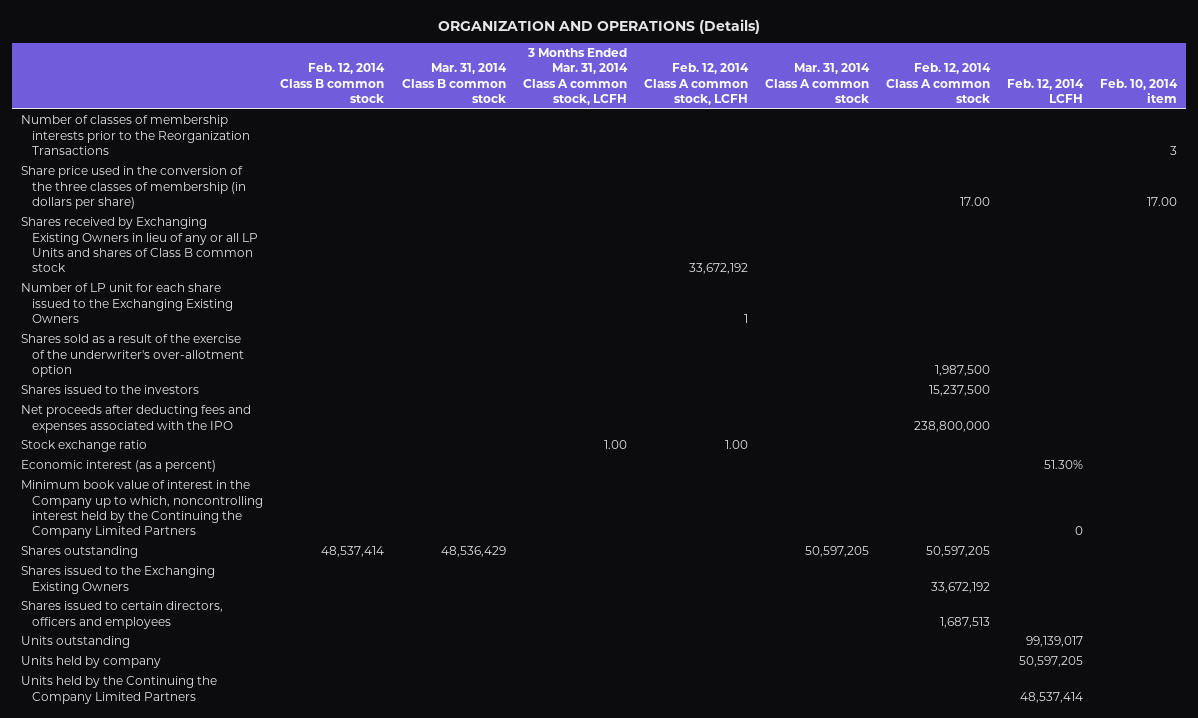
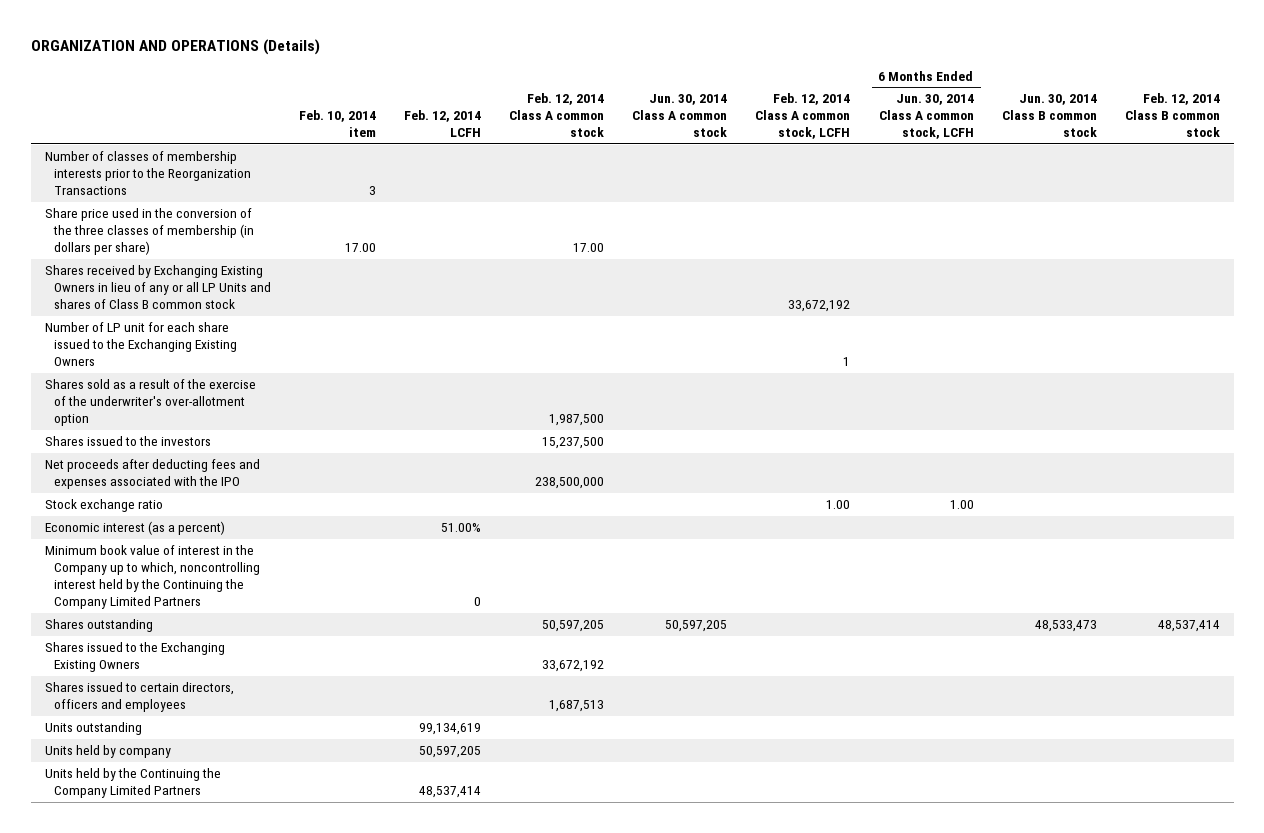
- | Feb. 12, 2014 Class B common stock | Mar. 31, 2014 Class B common stock | 3 Months Ended Mar. 31, 2014 Class A common stock, LCFH | Feb. 12, 2014 Class A common stock, LCFH | Mar. 31, 2014 Class A common stock | Feb. 12, 2014 Class A common stock | Feb. 12, 2014 LCFH | Feb. 10, 2014 item
+ | Feb. 10, 2014 item | Feb. 12, 2014 LCFH | Feb. 12, 2014 Class A common stock | Jun. 30, 2014 Class A common stock | Feb. 12, 2014 Class A common stock, LCFH | 6 Months Ended Jun. 30, 2014 Class A common stock, LCFH | Jun. 30, 2014 Class B common stock | Feb. 12, 2014 Class B common stock
- Net proceeds after deducting fees and expenses associated with the IPO | | | | | | 238,800,000 | |
+ Net proceeds after deducting fees and expenses associated with the IPO | | | 238,500,000 | | | | |
- Economic interest (as a percent) | | | | | | | 51.30% |
+ Economic interest (as a percent) | | 51.00% | | | | | |
- Units outstanding | | | | | | | 99,139,017 |
+ Units outstanding | | 99,134,619 | | | | | |

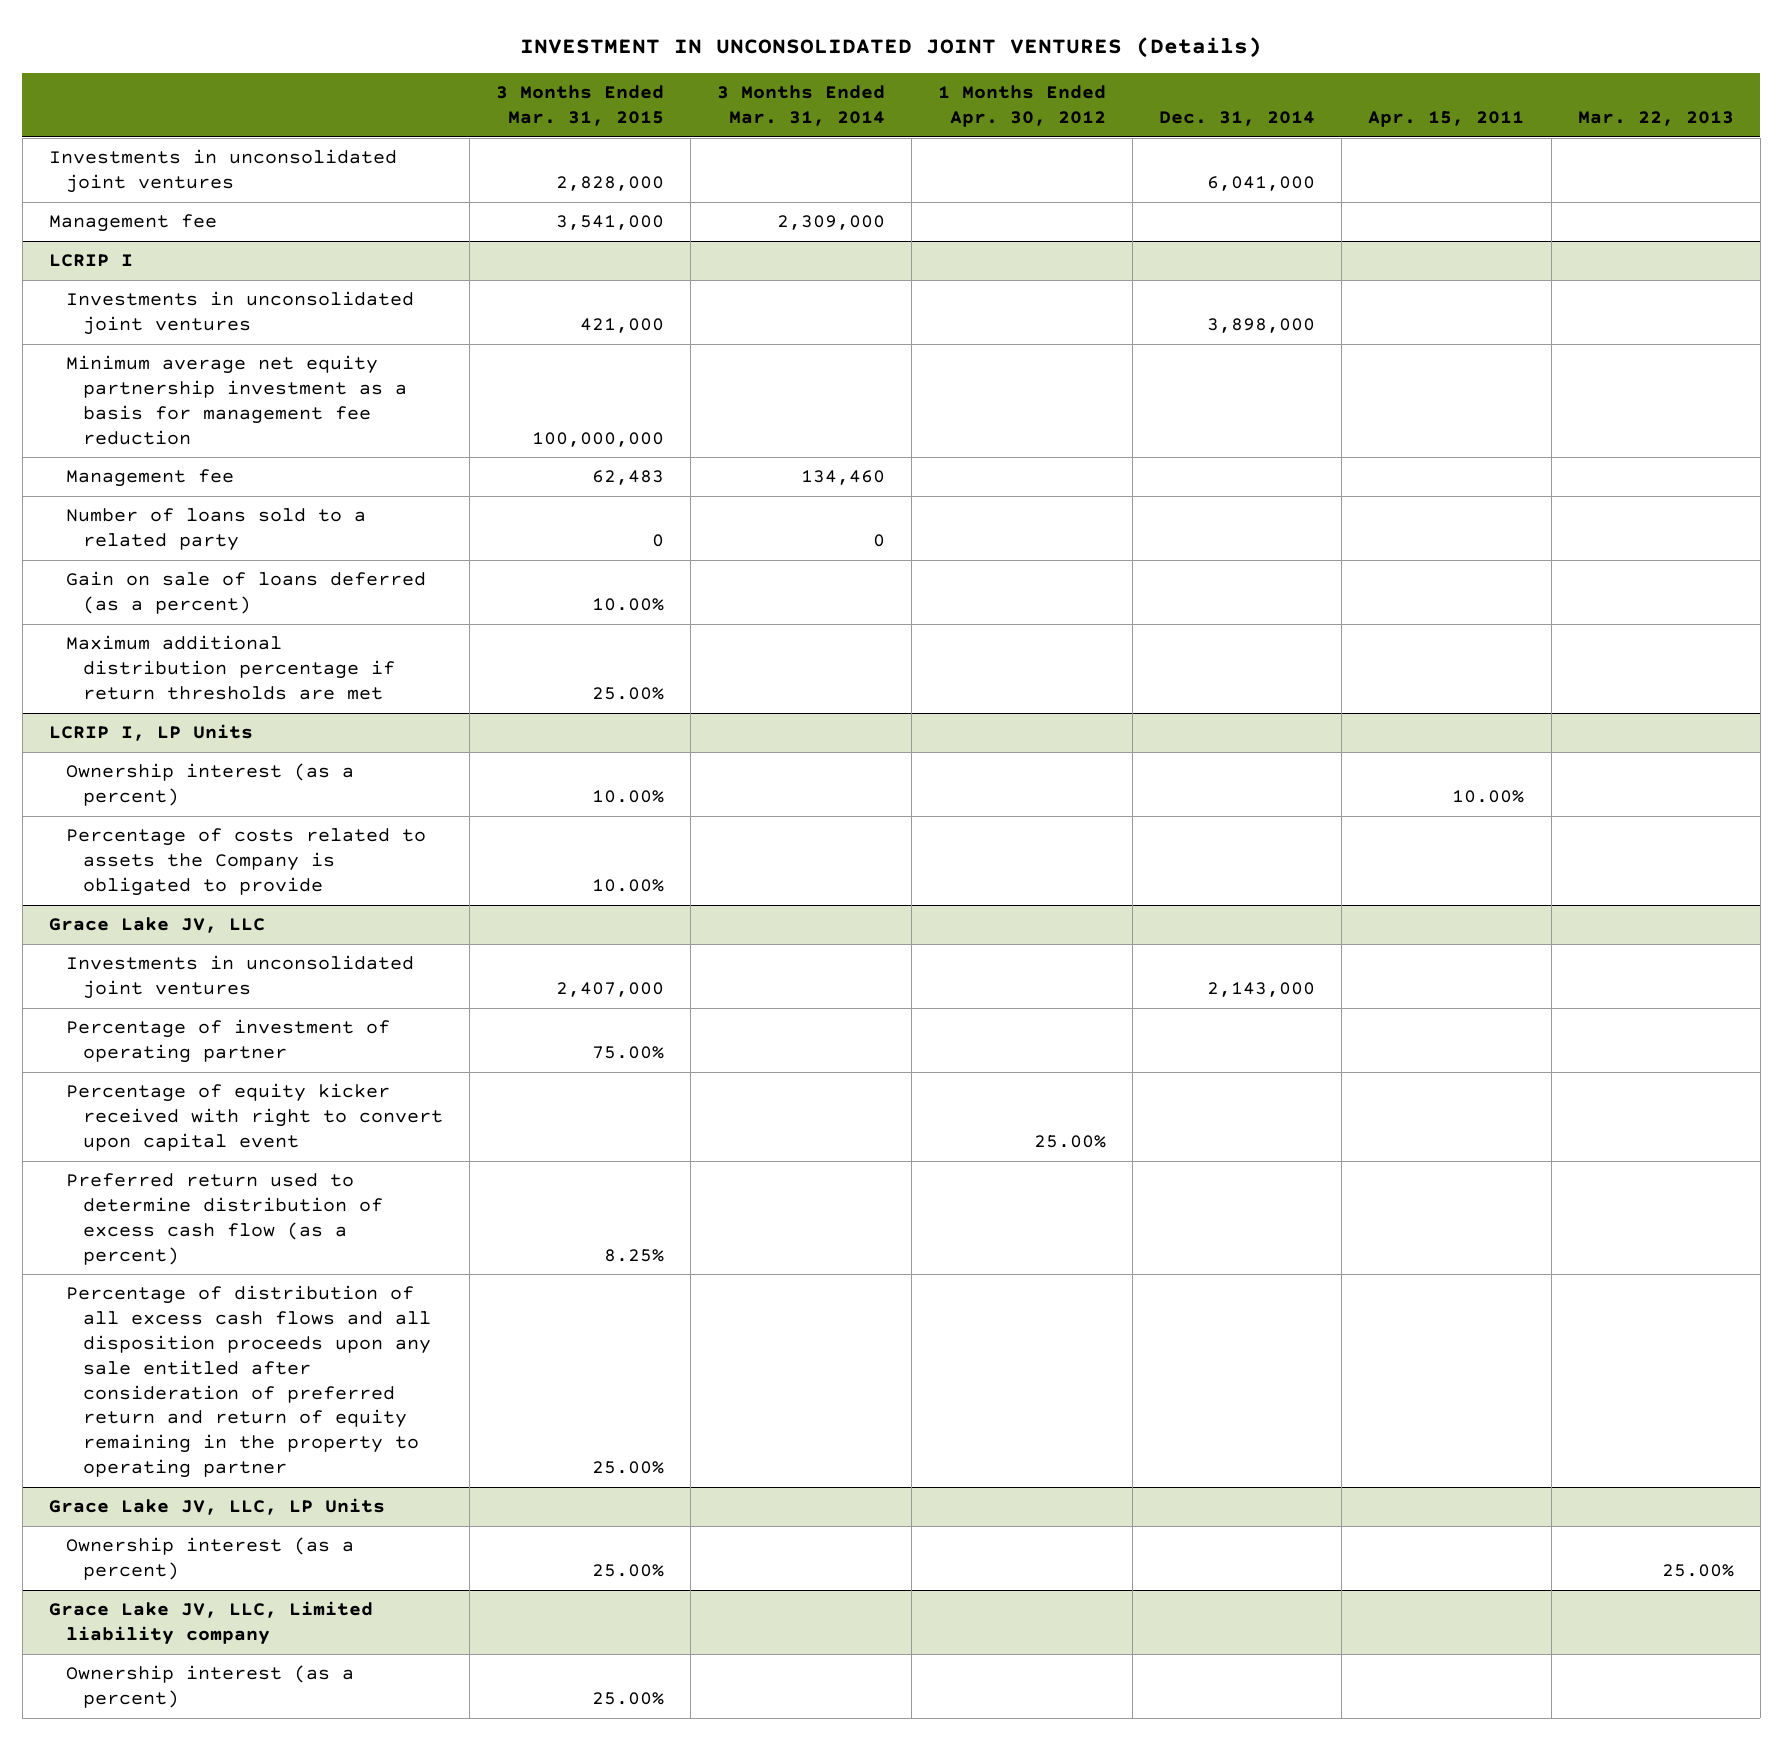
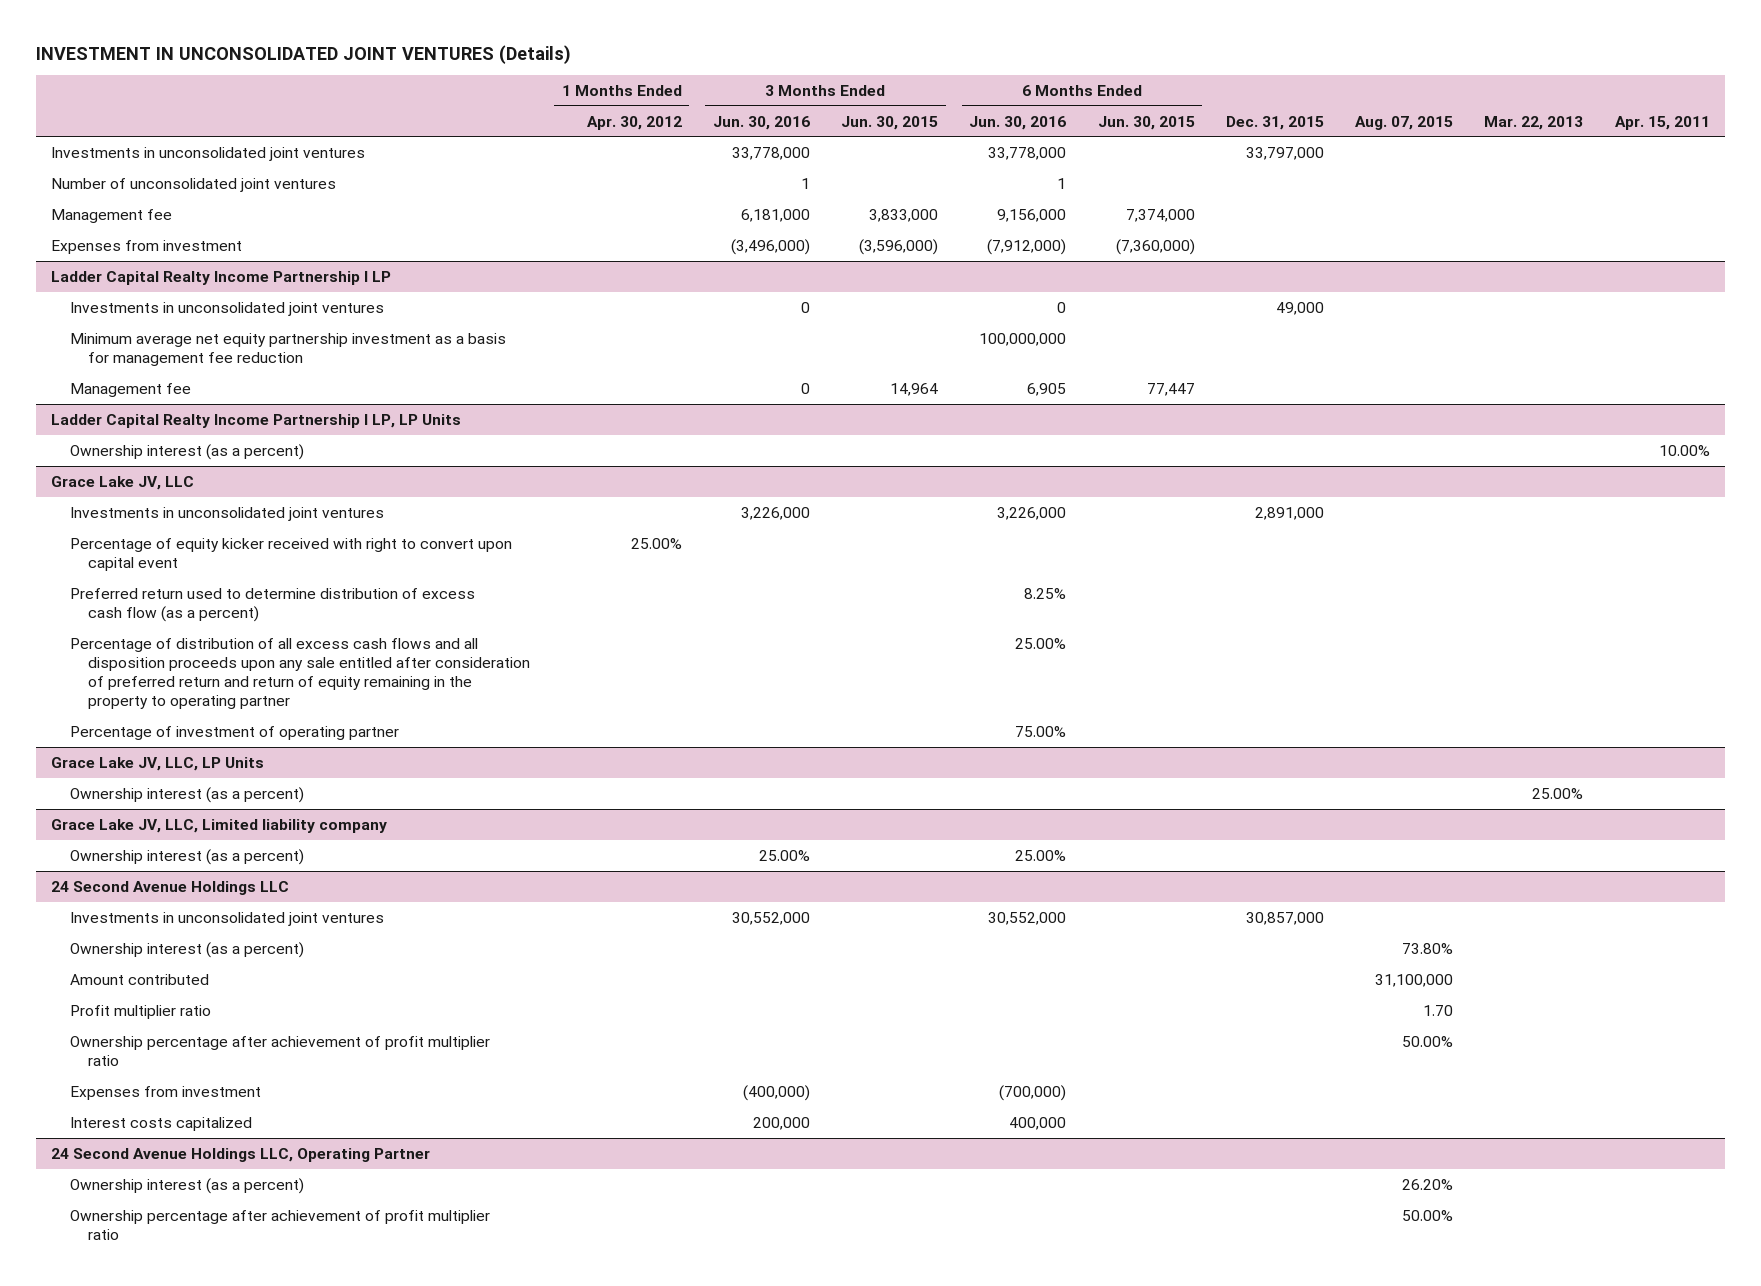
- | 3 Months Ended Mar. 31, 2015 | 3 Months Ended Mar. 31, 2014 | 1 Months Ended Apr. 30, 2012 | Dec. 31, 2014 | Apr. 15, 2011 | Mar. 22, 2013
+ | 1 Months Ended Apr. 30, 2012 | 3 Months Ended Jun. 30, 2016 | 3 Months Ended Jun. 30, 2015 | 6 Months Ended Jun. 30, 2016 | 6 Months Ended Jun. 30, 2015 | Dec. 31, 2015 | Aug. 07, 2015 | Mar. 22, 2013 | Apr. 15, 2011
+ Number of unconsolidated joint ventures | | 1 | | 1 | | | | |
- LCRIP I
+ Expenses from investment | | (3,496,000) | (3,596,000) | (7,912,000) | (7,360,000) | | | |
+ Ladder Capital Realty Income Partnership I LP
- Number of loans sold to a related party | 0 | 0 | | | |
- Gain on sale of loans deferred (as a percent) | 10.00% | | | | |
- Maximum additional distribution percentage if return thresholds are met | 25.00% | | | | |
- LCRIP I, LP Units
+ Ladder Capital Realty Income Partnership I LP, LP Units
- Percentage of costs related to assets the Company is obligated to provide | 10.00% | | | | |
@ Grace Lake JV, LLC
moved down: Percentage of investment of operating partner | | | | 75.00% | | | | |
+ 24 Second Avenue Holdings LLC
+ Investments in unconsolidated joint ventures | | 30,552,000 | | 30,552,000 | | 30,857,000 | | |
+ Ownership interest (as a percent) | | | | | | | 73.80% | |
+ Amount contributed | | | | | | | 31,100,000 | |
+ Profit multiplier ratio | | | | | | | 1.70 | |
+ Ownership percentage after achievement of profit multiplier ratio | | | | | | | 50.00% | |
+ Expenses from investment | | (400,000) | | (700,000) | | | | |
+ Interest costs capitalized | | 200,000 | | 400,000 | | | | |
+ 24 Second Avenue Holdings LLC, Operating Partner
+ Ownership interest (as a percent) | | | | | | | 26.20% | |
+ Ownership percentage after achievement of profit multiplier ratio | | | | | | | 50.00% | |

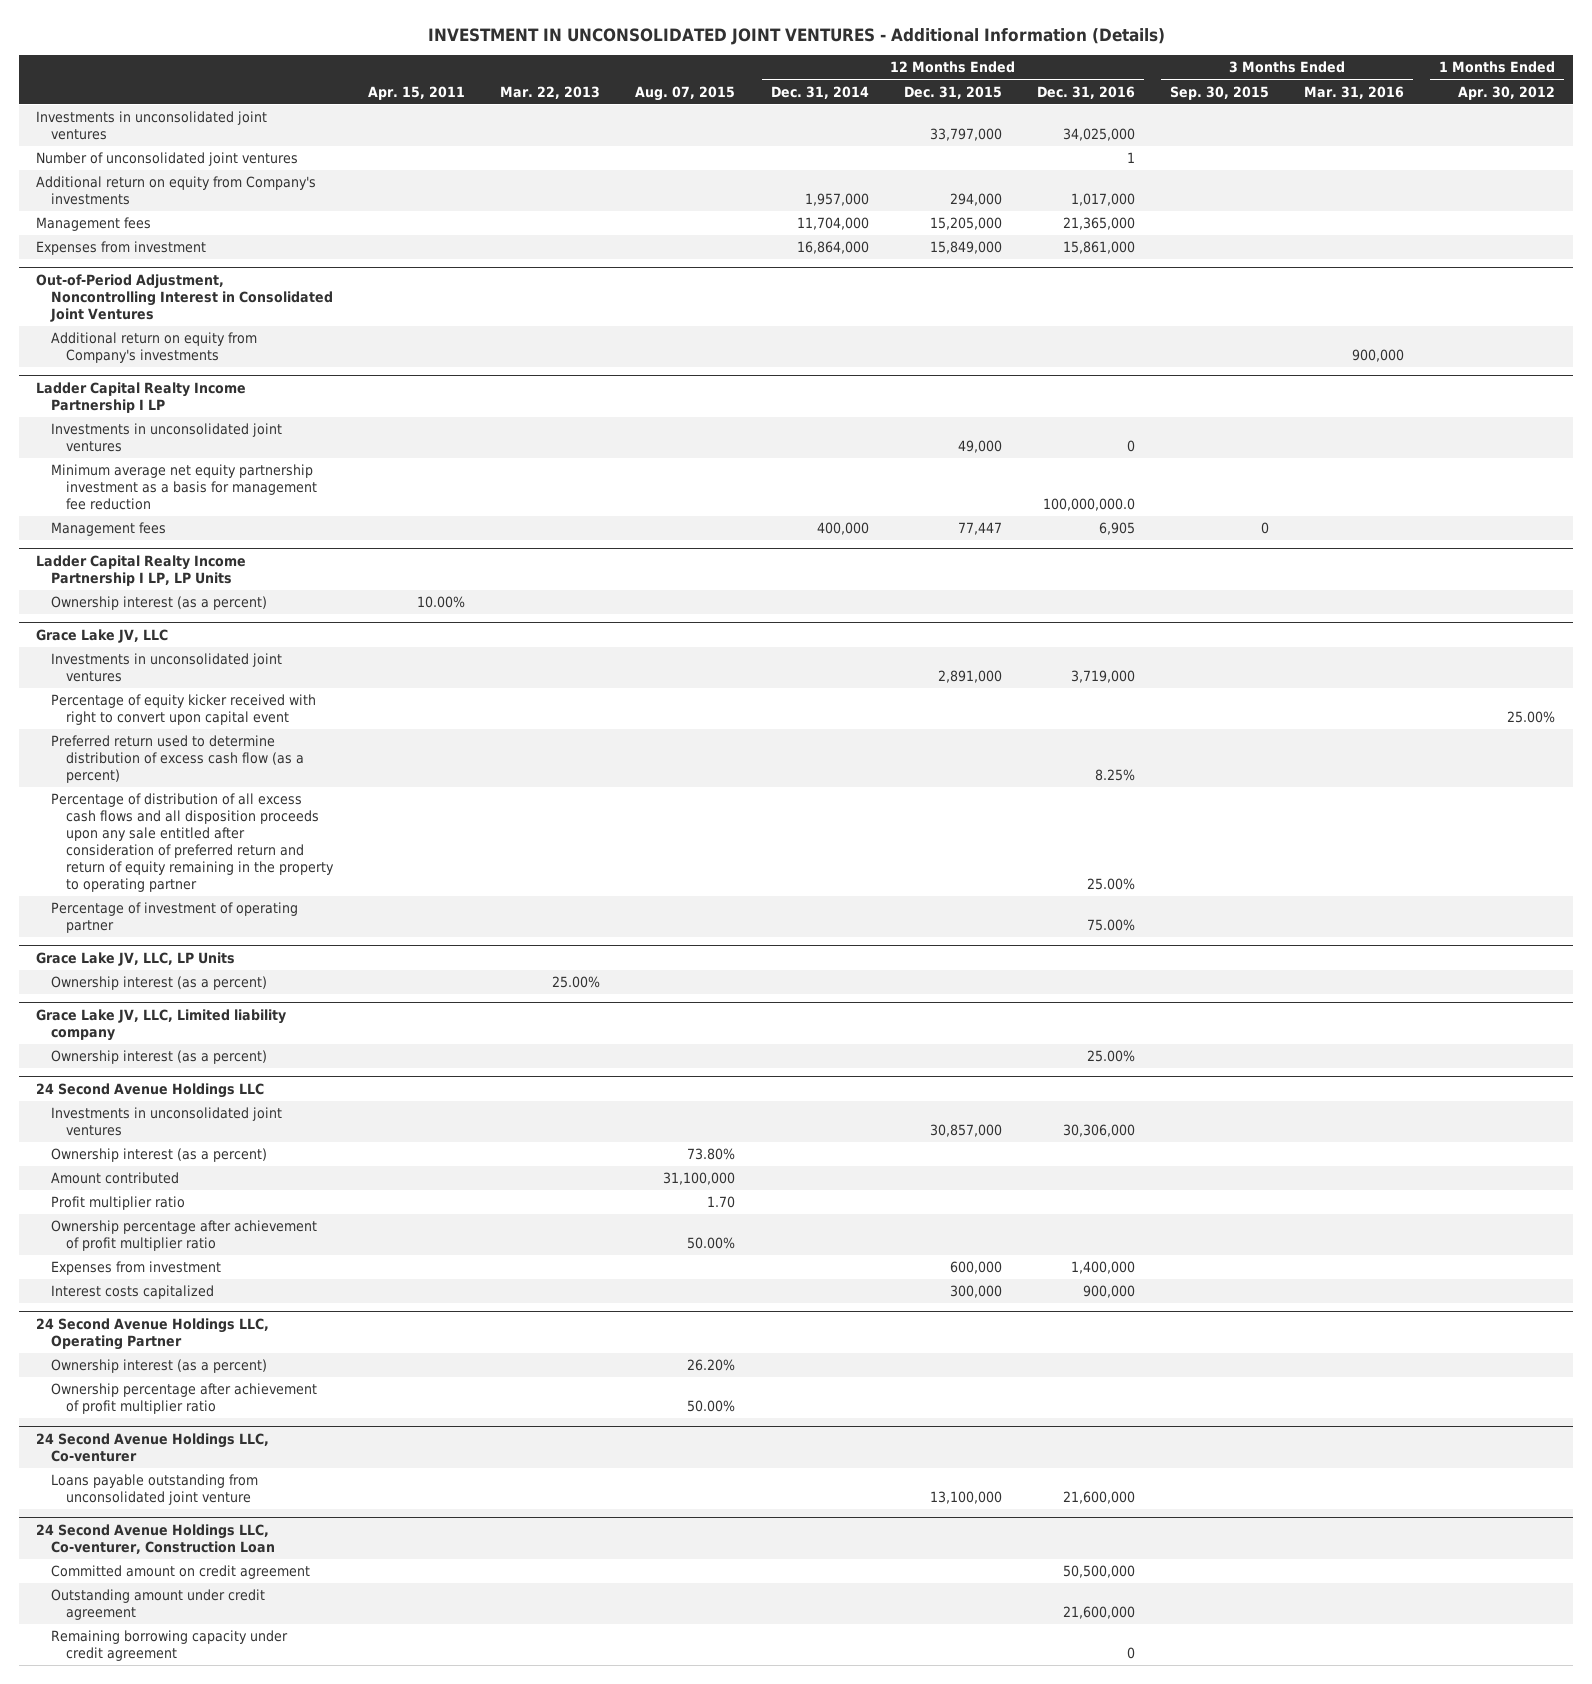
- INVESTMENT IN UNCONSOLIDATED JOINT VENTURES (Details)
+ INVESTMENT IN UNCONSOLIDATED JOINT VENTURES - Additional Information (Details)
- | 1 Months Ended Apr. 30, 2012 | 3 Months Ended Jun. 30, 2016 | 3 Months Ended Jun. 30, 2015 | 6 Months Ended Jun. 30, 2016 | 6 Months Ended Jun. 30, 2015 | Dec. 31, 2015 | Aug. 07, 2015 | Mar. 22, 2013 | Apr. 15, 2011
+ | Apr. 15, 2011 | Mar. 22, 2013 | Aug. 07, 2015 | 12 Months Ended Dec. 31, 2014 | 12 Months Ended Dec. 31, 2015 | 12 Months Ended Dec. 31, 2016 | 3 Months Ended Sep. 30, 2015 | 3 Months Ended Mar. 31, 2016 | 1 Months Ended Apr. 30, 2012
- Management fee | | 6,181,000 | 3,833,000 | 9,156,000 | 7,374,000 | | | |
+ Additional return on equity from Company's investments | | | | 1,957,000 | 294,000 | 1,017,000 | | |
+ Management fees | | | | 11,704,000 | 15,205,000 | 21,365,000 | | |
+ Out-of-Period Adjustment, Noncontrolling Interest in Consolidated Joint Ventures
+ Additional return on equity from Company's investments | | | | | | | | 900,000 |
@ Ladder Capital Realty Income Partnership I LP
- Management fee | | 0 | 14,964 | 6,905 | 77,447 | | | |
+ Management fees | | | | 400,000 | 77,447 | 6,905 | 0 | |
+ 24 Second Avenue Holdings LLC, Co-venturer
+ Loans payable outstanding from unconsolidated joint venture | | | | | 13,100,000 | 21,600,000 | | |
+ 24 Second Avenue Holdings LLC, Co-venturer, Construction Loan
+ Committed amount on credit agreement | | | | | | 50,500,000 | | |
+ Outstanding amount under credit agreement | | | | | | 21,600,000 | | |
+ Remaining borrowing capacity under credit agreement | | | | | | 0 | | |

